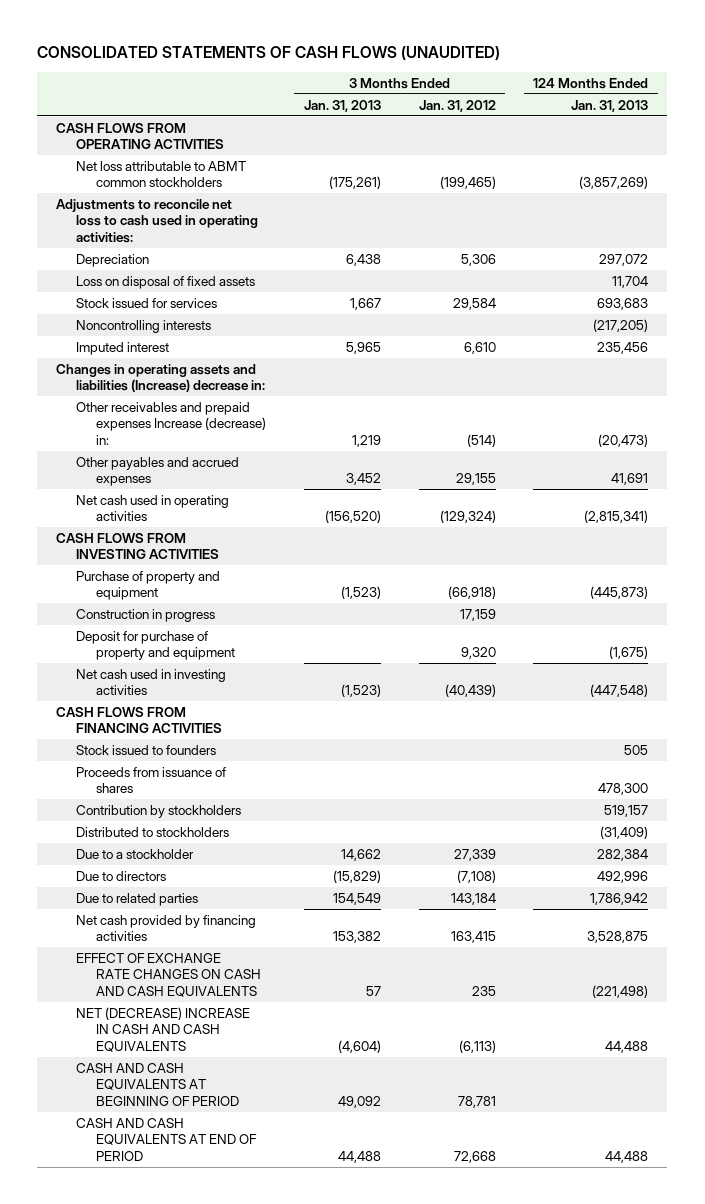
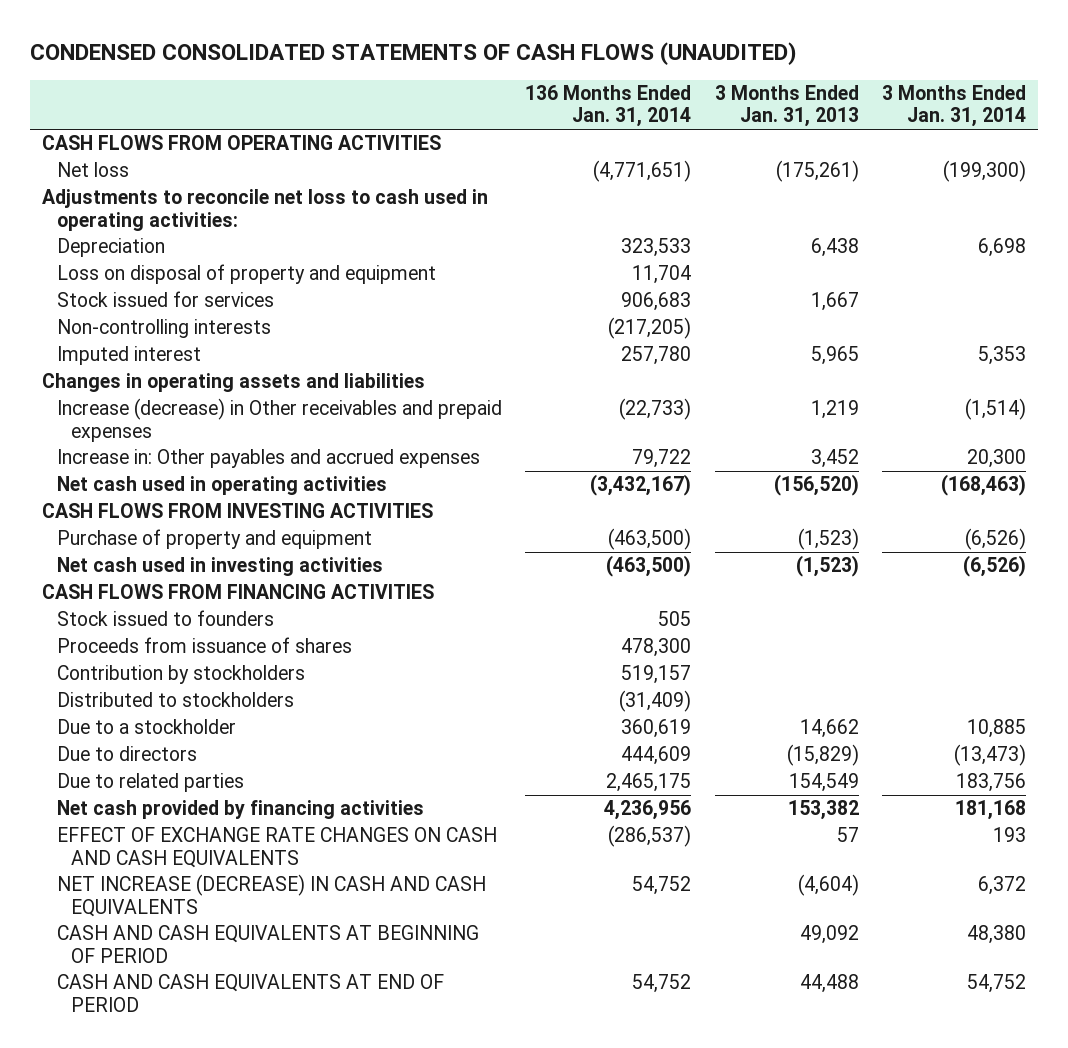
- CONSOLIDATED STATEMENTS OF CASH FLOWS (UNAUDITED)
+ CONDENSED CONSOLIDATED STATEMENTS OF CASH FLOWS (UNAUDITED)
- | 3 Months Ended Jan. 31, 2013 | 3 Months Ended Jan. 31, 2012 | 124 Months Ended Jan. 31, 2013
+ | 136 Months Ended Jan. 31, 2014 | 3 Months Ended Jan. 31, 2013 | 3 Months Ended Jan. 31, 2014
- Net loss attributable to ABMT common stockholders | (175,261) | (199,465) | (3,857,269)
+ Net loss | (4,771,651) | (175,261) | (199,300)
- Loss on disposal of fixed assets | | | 11,704
+ Loss on disposal of property and equipment | 11,704 | |
- Noncontrolling interests | | | (217,205)
+ Non-controlling interests | (217,205) | |
- Changes in operating assets and liabilities (Increase) decrease in:
- Other receivables and prepaid expenses Increase (decrease) in: | 1,219 | (514) | (20,473)
- Other payables and accrued expenses | 3,452 | 29,155 | 41,691
+ Changes in operating assets and liabilities
+ Increase (decrease) in Other receivables and prepaid expenses | (22,733) | 1,219 | (1,514)
+ Increase in: Other payables and accrued expenses | 79,722 | 3,452 | 20,300
- Construction in progress | | 17,159 |
- Deposit for purchase of property and equipment | | 9,320 | (1,675)
- NET (DECREASE) INCREASE IN CASH AND CASH EQUIVALENTS | (4,604) | (6,113) | 44,488
+ NET INCREASE (DECREASE) IN CASH AND CASH EQUIVALENTS | 54,752 | (4,604) | 6,372

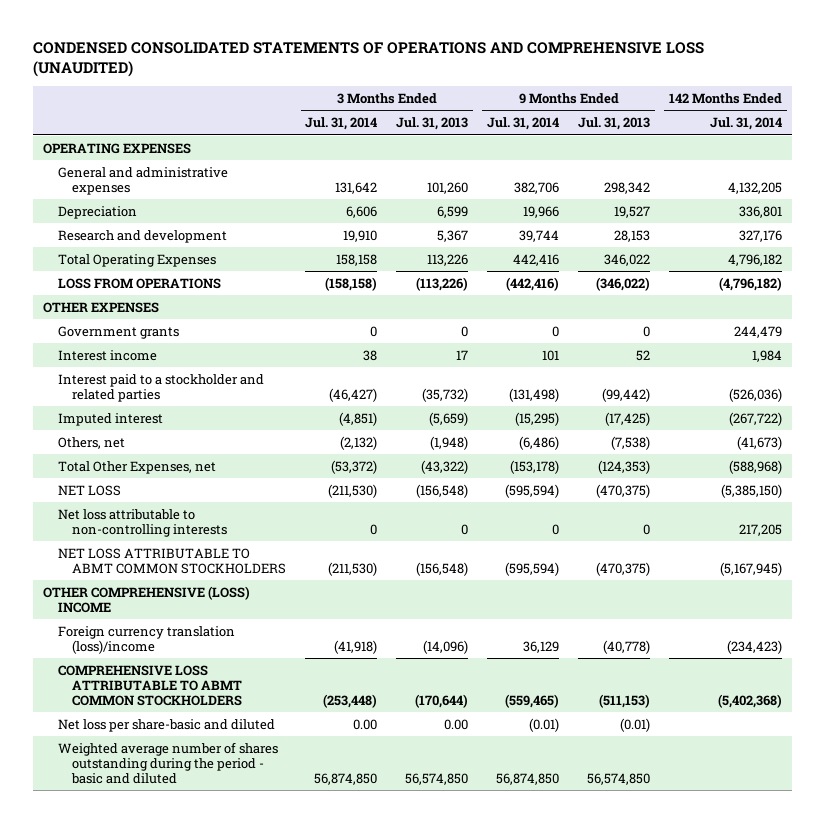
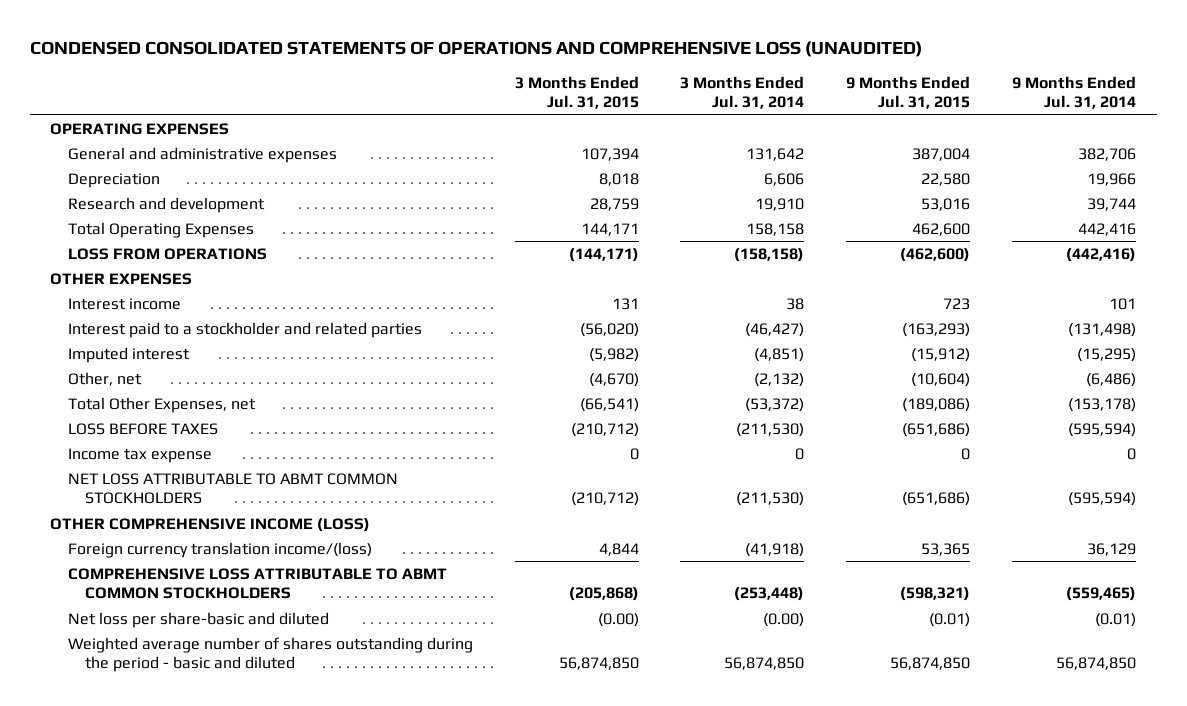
- | 3 Months Ended Jul. 31, 2014 | 3 Months Ended Jul. 31, 2013 | 9 Months Ended Jul. 31, 2014 | 9 Months Ended Jul. 31, 2013 | 142 Months Ended Jul. 31, 2014
+ | 3 Months Ended Jul. 31, 2015 | 3 Months Ended Jul. 31, 2014 | 9 Months Ended Jul. 31, 2015 | 9 Months Ended Jul. 31, 2014
- Government grants | 0 | 0 | 0 | 0 | 244,479
- Others, net | (2,132) | (1,948) | (6,486) | (7,538) | (41,673)
+ Other, net | (4,670) | (2,132) | (10,604) | (6,486)
- NET LOSS | (211,530) | (156,548) | (595,594) | (470,375) | (5,385,150)
- Net loss attributable to non-controlling interests | 0 | 0 | 0 | 0 | 217,205
+ LOSS BEFORE TAXES | (210,712) | (211,530) | (651,686) | (595,594)
+ Income tax expense | 0 | 0 | 0 | 0
- OTHER COMPREHENSIVE (LOSS) INCOME
- Foreign currency translation (loss)/income | (41,918) | (14,096) | 36,129 | (40,778) | (234,423)
+ OTHER COMPREHENSIVE INCOME (LOSS)
+ Foreign currency translation income/(loss) | 4,844 | (41,918) | 53,365 | 36,129
- Net loss per share-basic and diluted | 0.00 | 0.00 | (0.01) | (0.01) |
+ Net loss per share-basic and diluted | (0.00) | (0.00) | (0.01) | (0.01)

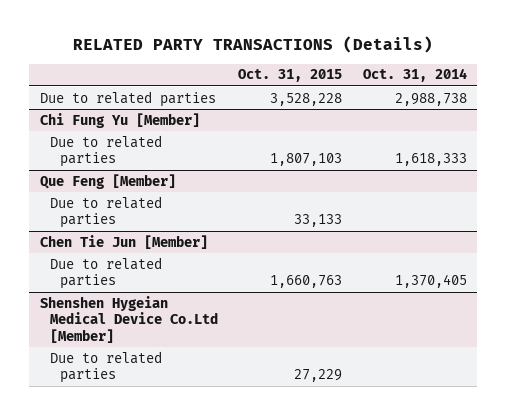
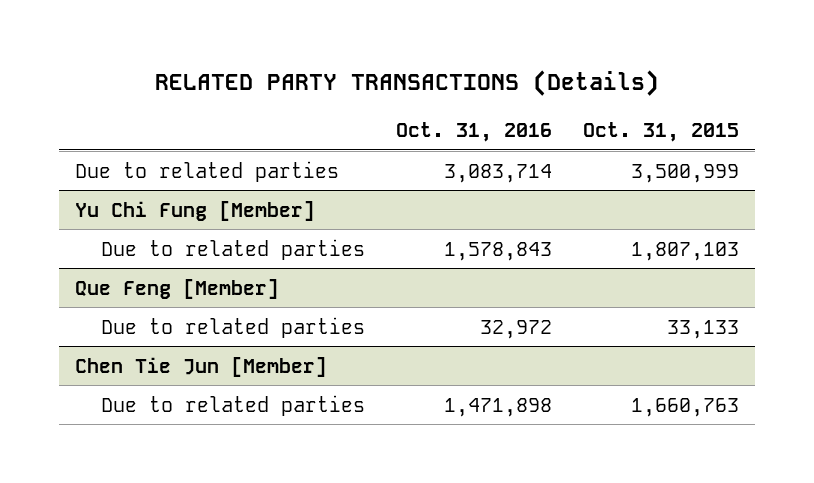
- | Oct. 31, 2015 | Oct. 31, 2014
+ | Oct. 31, 2016 | Oct. 31, 2015
- Due to related parties | 3,528,228 | 2,988,738
- Chi Fung Yu [Member]
+ Due to related parties | 3,083,714 | 3,500,999
+ Yu Chi Fung [Member]
- Shenshen Hygeian Medical Device Co.Ltd [Member]
- Due to related parties | 27,229 |

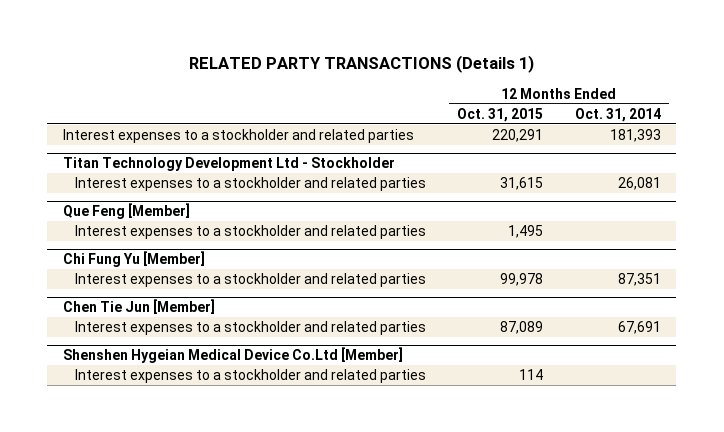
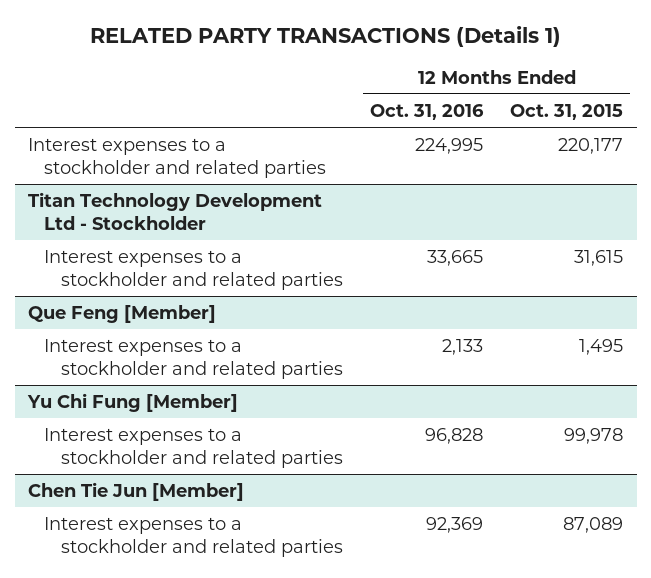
- | 12 Months Ended Oct. 31, 2015 | 12 Months Ended Oct. 31, 2014
+ | 12 Months Ended Oct. 31, 2016 | 12 Months Ended Oct. 31, 2015
- Interest expenses to a stockholder and related parties | 220,291 | 181,393
+ Interest expenses to a stockholder and related parties | 224,995 | 220,177
- Chi Fung Yu [Member]
+ Yu Chi Fung [Member]
- Shenshen Hygeian Medical Device Co.Ltd [Member]
- Interest expenses to a stockholder and related parties | 114 |

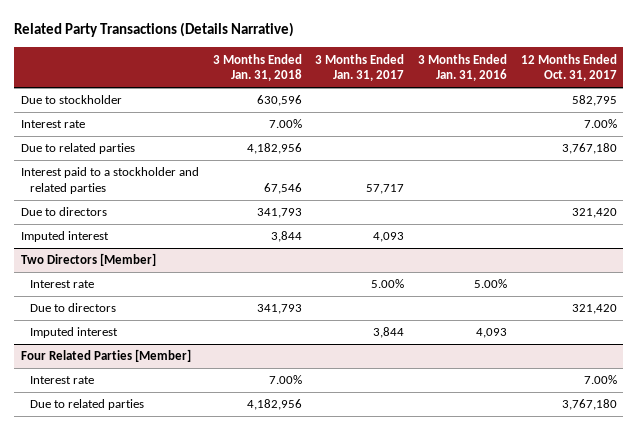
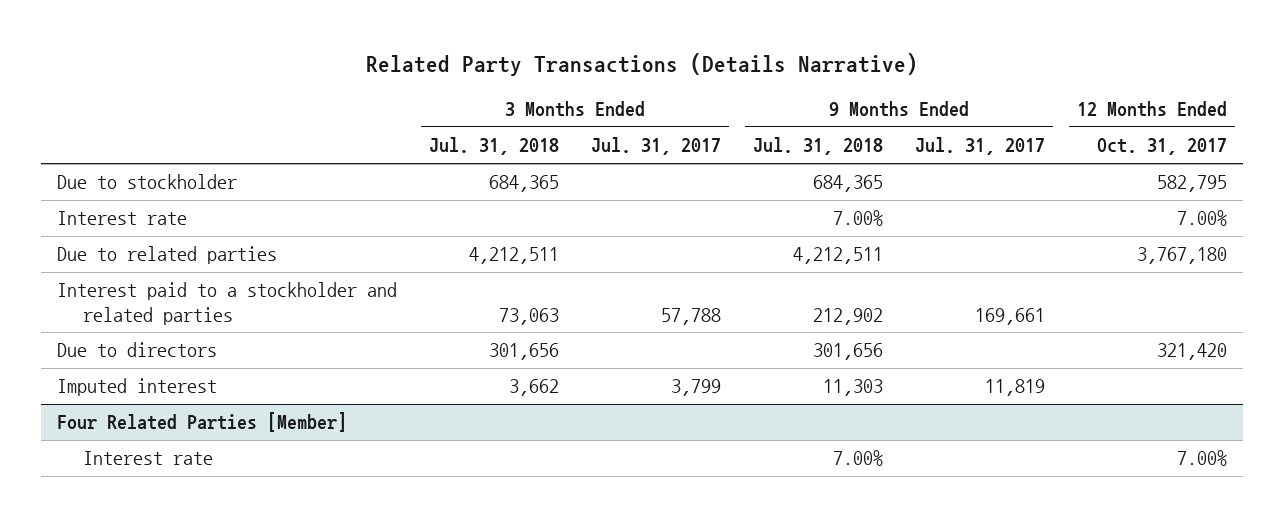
- | 3 Months Ended Jan. 31, 2018 | 3 Months Ended Jan. 31, 2017 | 3 Months Ended Jan. 31, 2016 | 12 Months Ended Oct. 31, 2017
+ | 3 Months Ended Jul. 31, 2018 | 3 Months Ended Jul. 31, 2017 | 9 Months Ended Jul. 31, 2018 | 9 Months Ended Jul. 31, 2017 | 12 Months Ended Oct. 31, 2017
- Two Directors [Member]
- Interest rate | | 5.00% | 5.00% |
- Due to directors | 341,793 | | | 321,420
- Imputed interest | | 3,844 | 4,093 |
@ Four Related Parties [Member]
- Due to related parties | 4,182,956 | | | 3,767,180

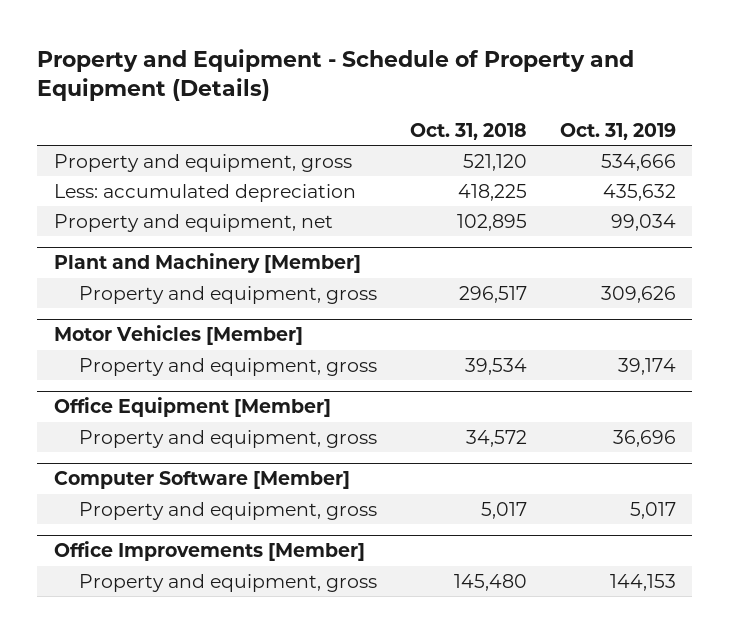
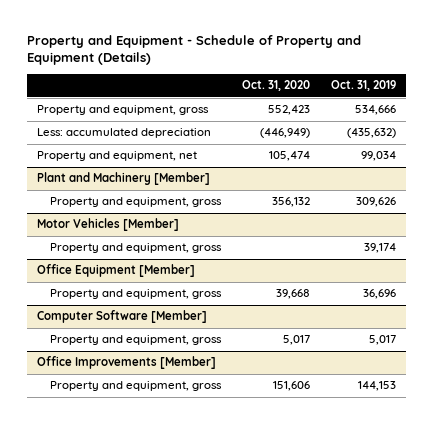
- | Oct. 31, 2018 | Oct. 31, 2019
+ | Oct. 31, 2020 | Oct. 31, 2019
- Less: accumulated depreciation | 418,225 | 435,632
+ Less: accumulated depreciation | (446,949) | (435,632)

